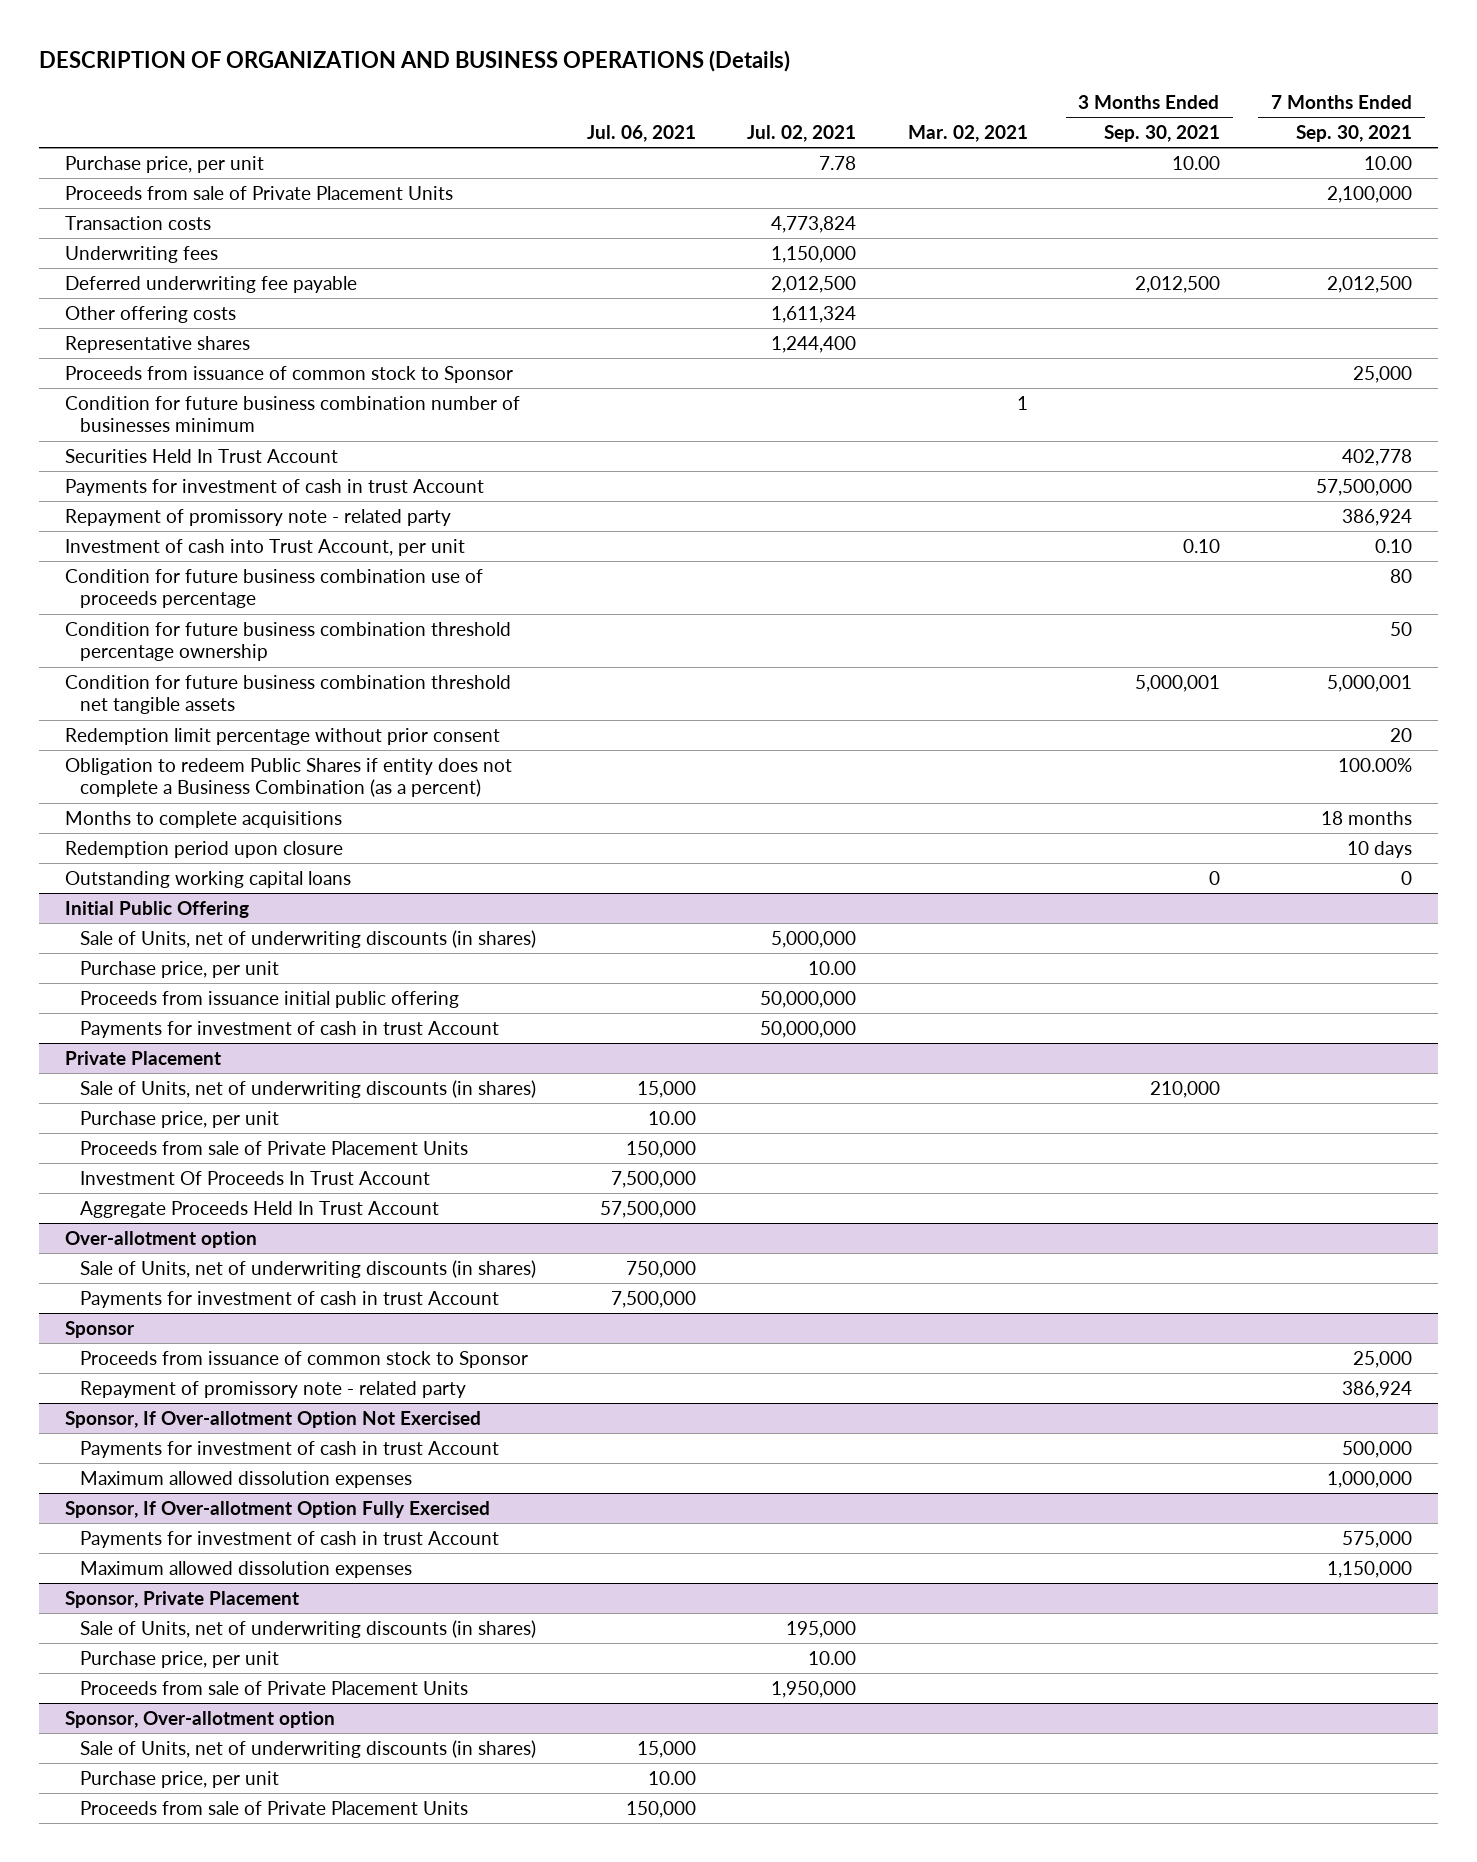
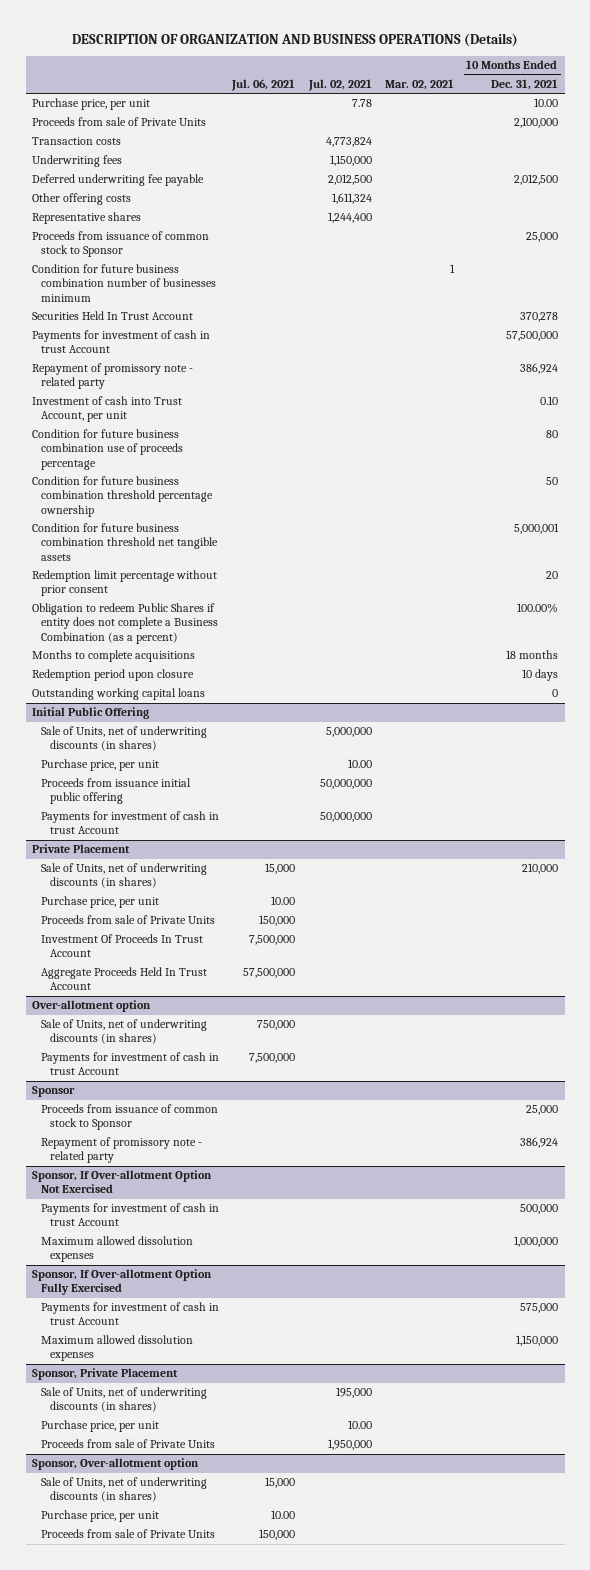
- | Jul. 06, 2021 | Jul. 02, 2021 | Mar. 02, 2021 | 3 Months Ended Sep. 30, 2021 | 7 Months Ended Sep. 30, 2021
+ | Jul. 06, 2021 | Jul. 02, 2021 | Mar. 02, 2021 | 10 Months Ended Dec. 31, 2021
- Proceeds from sale of Private Placement Units | | | | | 2,100,000
+ Proceeds from sale of Private Units | | | | 2,100,000
@ Private Placement
- Proceeds from sale of Private Placement Units | 150,000 | | | |
+ Proceeds from sale of Private Units | 150,000 | | |
@ Sponsor, Private Placement
- Proceeds from sale of Private Placement Units | | 1,950,000 | | |
+ Proceeds from sale of Private Units | | 1,950,000 | |
@ Sponsor, Over-allotment option
- Proceeds from sale of Private Placement Units | 150,000 | | | |
+ Proceeds from sale of Private Units | 150,000 | | |

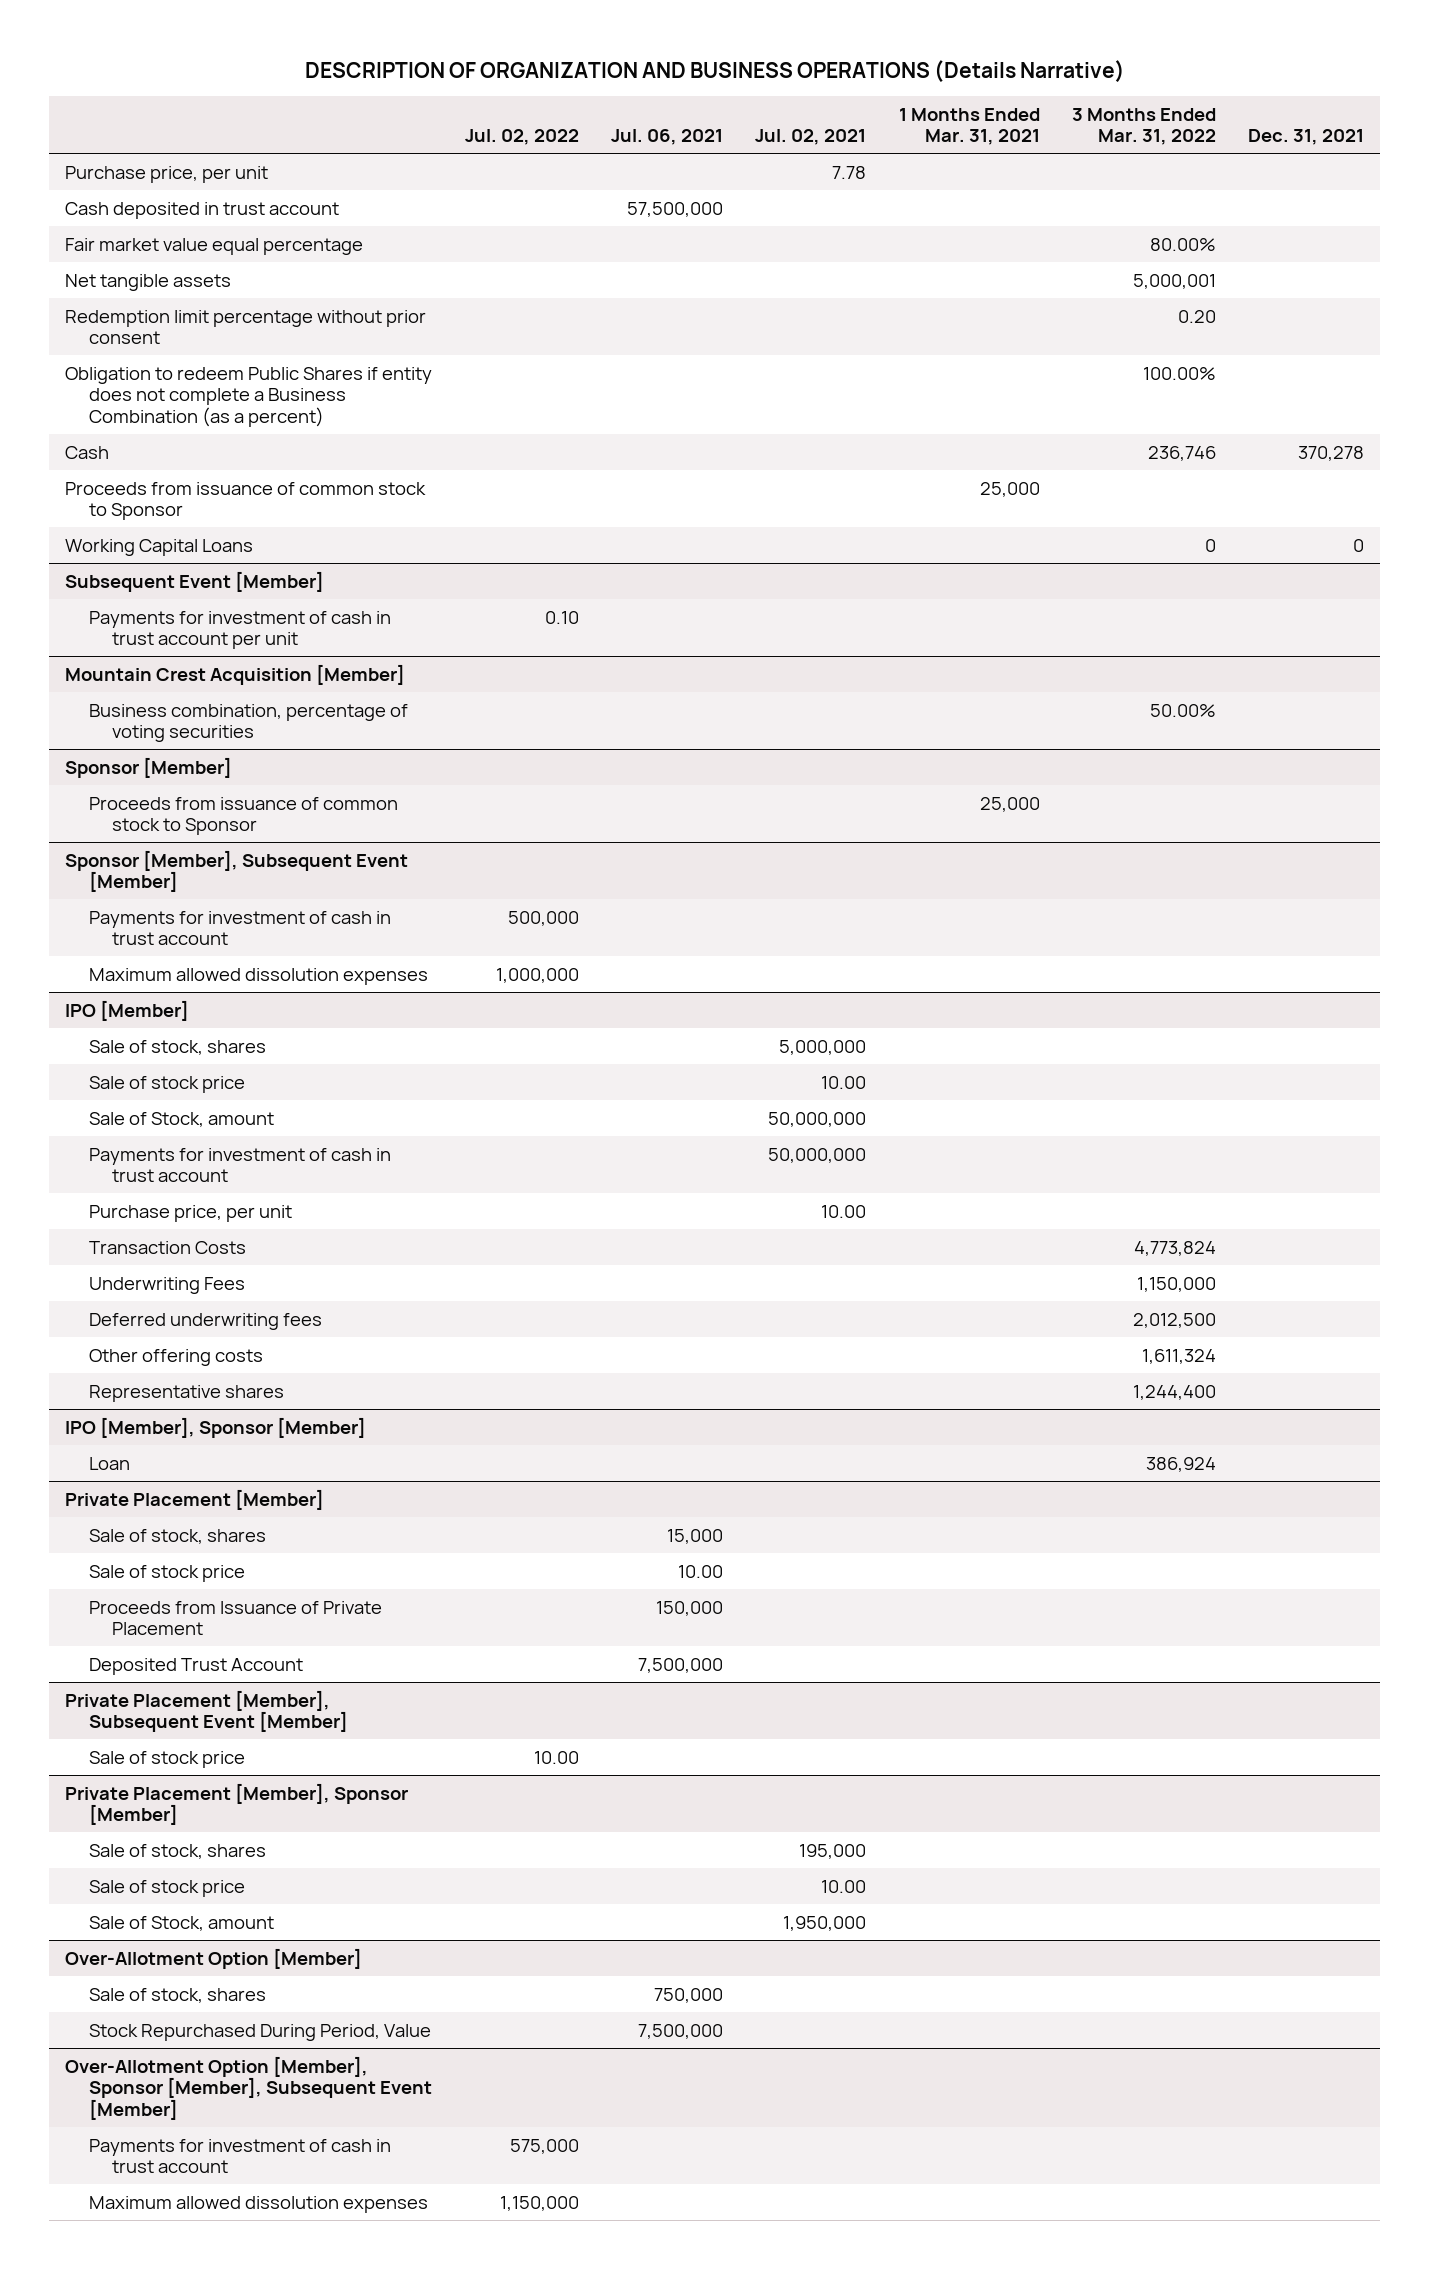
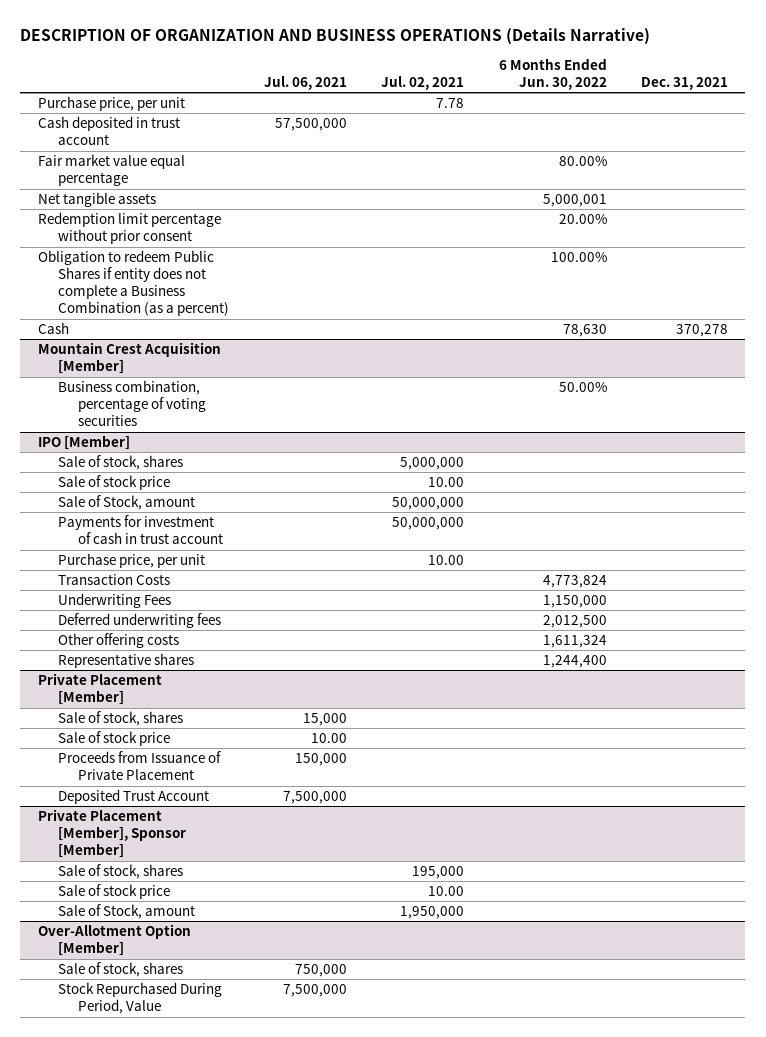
- | Jul. 02, 2022 | Jul. 06, 2021 | Jul. 02, 2021 | 1 Months Ended Mar. 31, 2021 | 3 Months Ended Mar. 31, 2022 | Dec. 31, 2021
+ | Jul. 06, 2021 | Jul. 02, 2021 | 6 Months Ended Jun. 30, 2022 | Dec. 31, 2021
- Proceeds from issuance of common stock to Sponsor | | | | 25,000 | |
- Working Capital Loans | | | | | 0 | 0
- Subsequent Event [Member]
- Payments for investment of cash in trust account per unit | 0.10 | | | | |
- Sponsor [Member]
- Proceeds from issuance of common stock to Sponsor | | | | 25,000 | |
- Sponsor [Member], Subsequent Event [Member]
- Payments for investment of cash in trust account | 500,000 | | | | |
- Maximum allowed dissolution expenses | 1,000,000 | | | | |
- IPO [Member], Sponsor [Member]
- Loan | | | | | 386,924 |
- Private Placement [Member], Subsequent Event [Member]
- Sale of stock price | 10.00 | | | | |
- Over-Allotment Option [Member], Sponsor [Member], Subsequent Event [Member]
- Payments for investment of cash in trust account | 575,000 | | | | |
- Maximum allowed dissolution expenses | 1,150,000 | | | | |

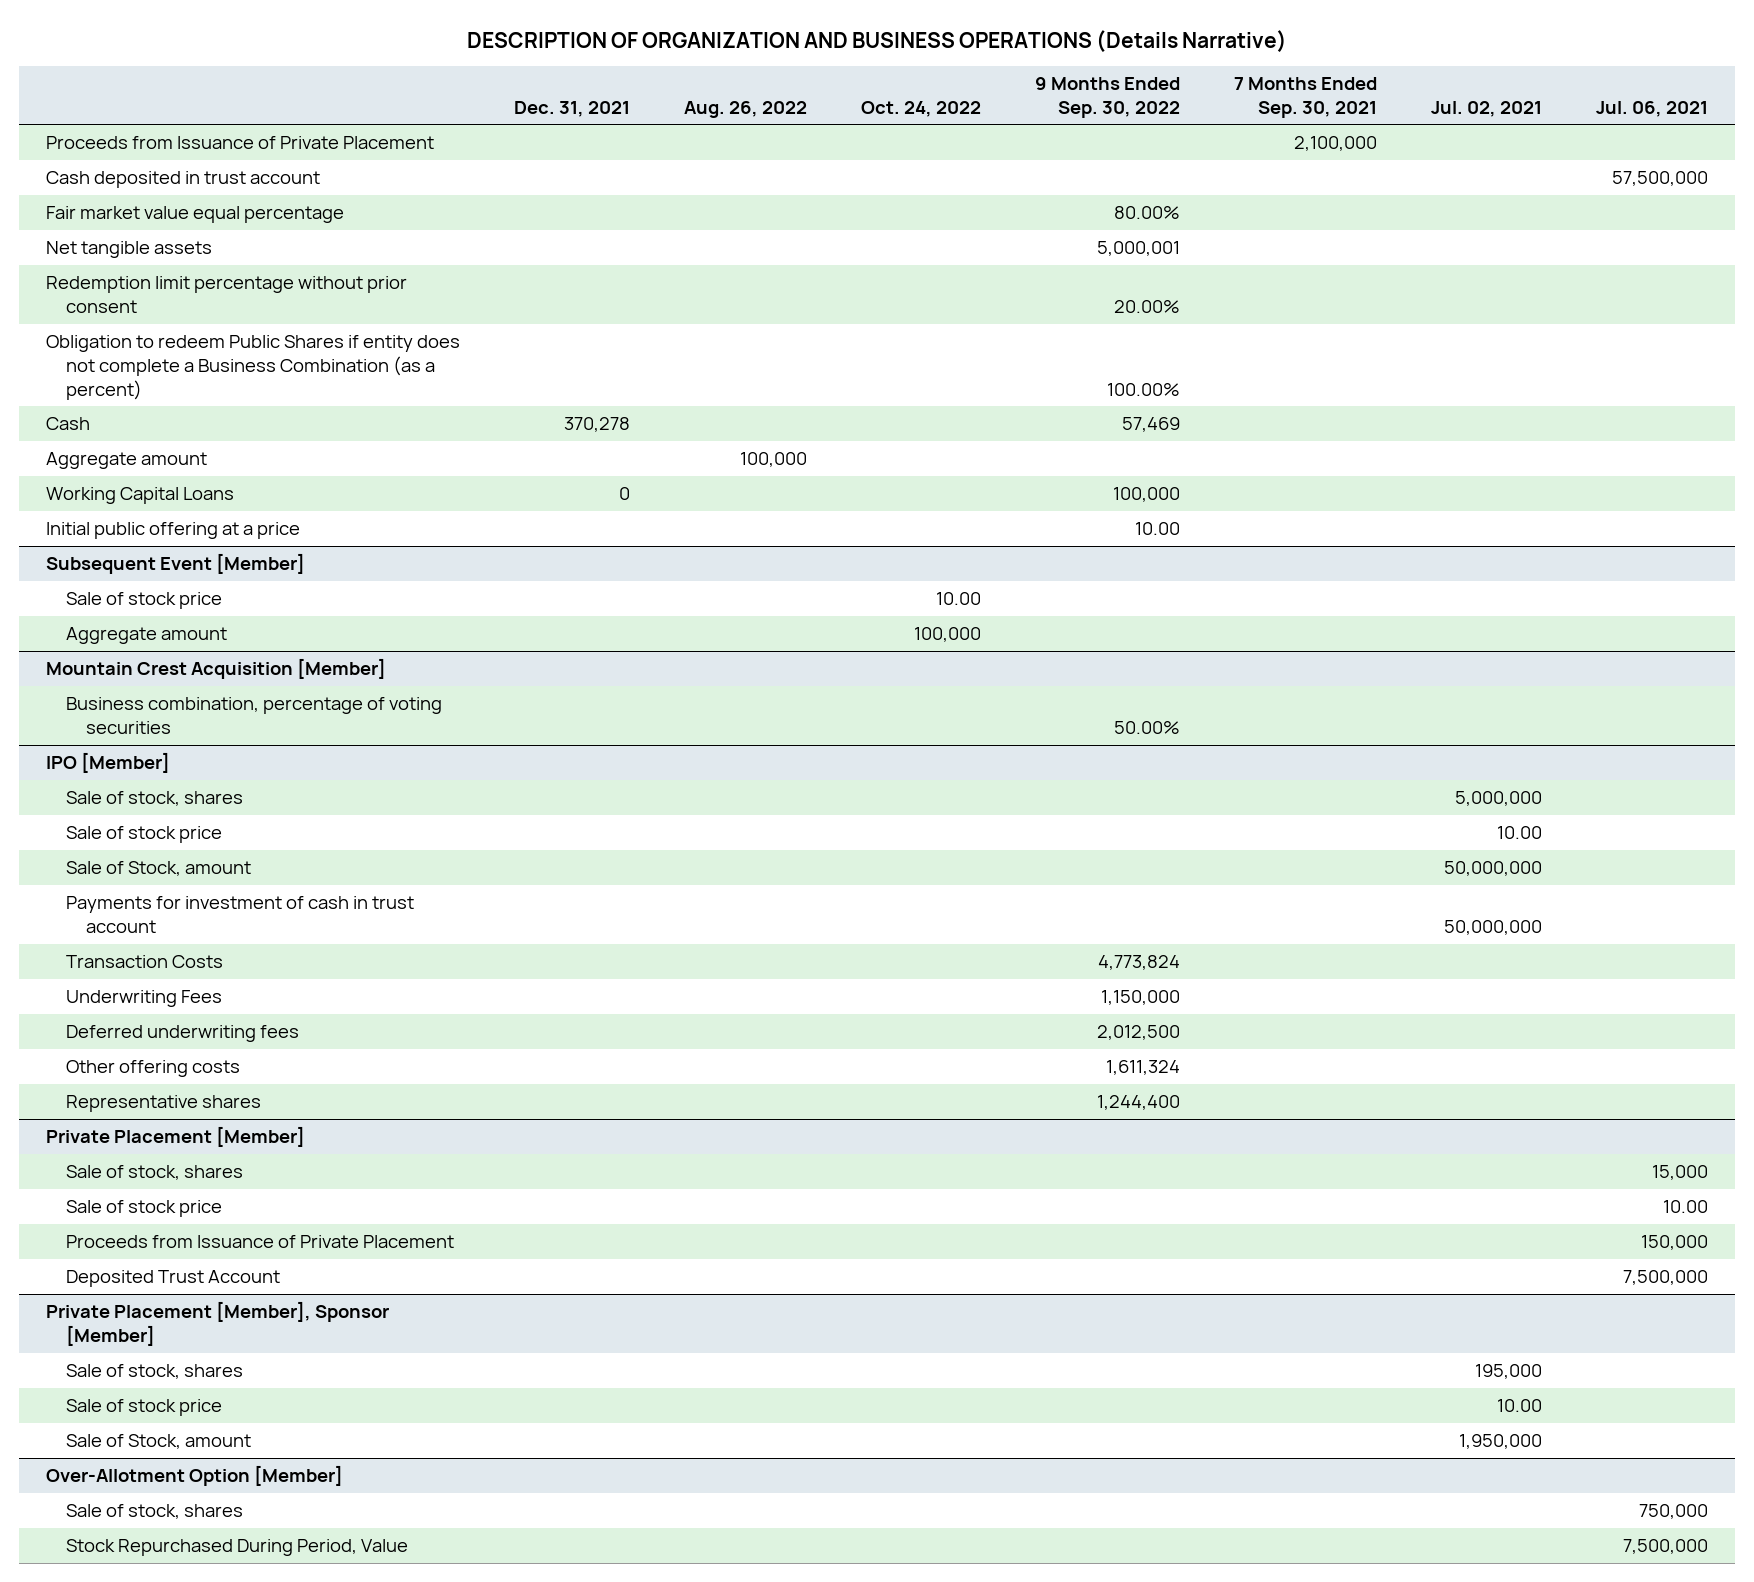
- | Jul. 06, 2021 | Jul. 02, 2021 | 6 Months Ended Jun. 30, 2022 | Dec. 31, 2021
+ | Dec. 31, 2021 | Aug. 26, 2022 | Oct. 24, 2022 | 9 Months Ended Sep. 30, 2022 | 7 Months Ended Sep. 30, 2021 | Jul. 02, 2021 | Jul. 06, 2021
- Purchase price, per unit | | 7.78 | |
+ Proceeds from Issuance of Private Placement | | | | | 2,100,000 | |
+ Aggregate amount | | 100,000 | | | | |
+ Working Capital Loans | 0 | | | 100,000 | | |
+ Initial public offering at a price | | | | 10.00 | | |
+ Subsequent Event [Member]
+ Sale of stock price | | | 10.00 | | | |
+ Aggregate amount | | | 100,000 | | | |
@ IPO [Member]
- Purchase price, per unit | | 10.00 | |

